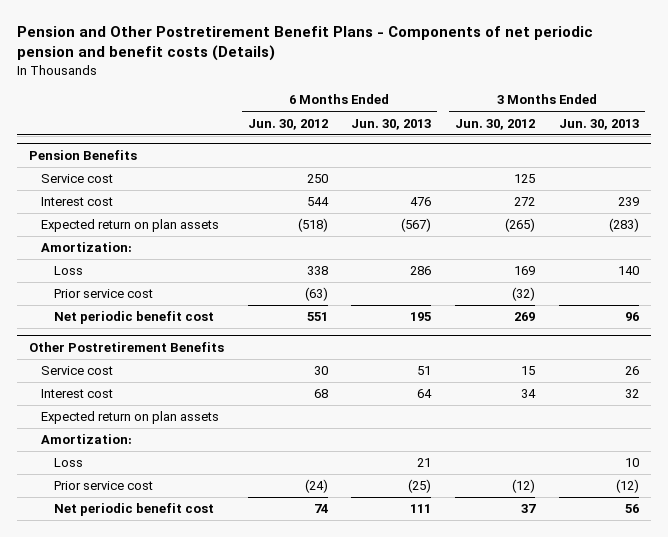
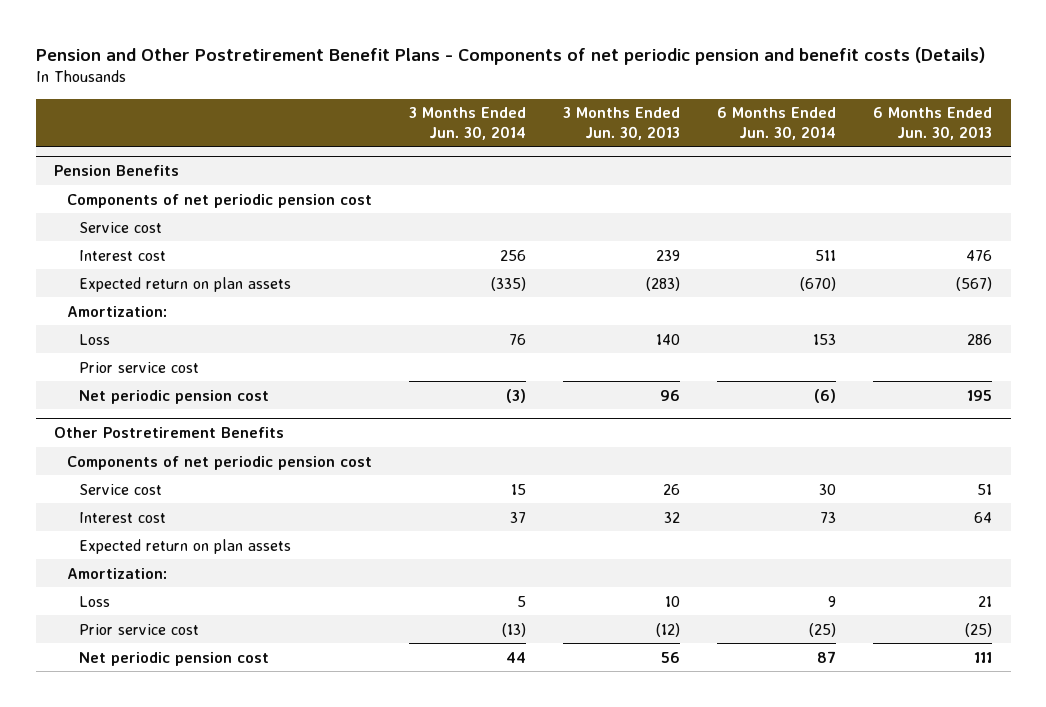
- | 6 Months Ended Jun. 30, 2012 | 6 Months Ended Jun. 30, 2013 | 3 Months Ended Jun. 30, 2012 | 3 Months Ended Jun. 30, 2013
+ | 3 Months Ended Jun. 30, 2014 | 3 Months Ended Jun. 30, 2013 | 6 Months Ended Jun. 30, 2014 | 6 Months Ended Jun. 30, 2013
@ Pension Benefits
+ Components of net periodic pension cost
- Net periodic benefit cost | 551 | 195 | 269 | 96
+ Net periodic pension cost | (3) | 96 | (6) | 195
@ Other Postretirement Benefits
+ Components of net periodic pension cost
- Net periodic benefit cost | 74 | 111 | 37 | 56
+ Net periodic pension cost | 44 | 56 | 87 | 111

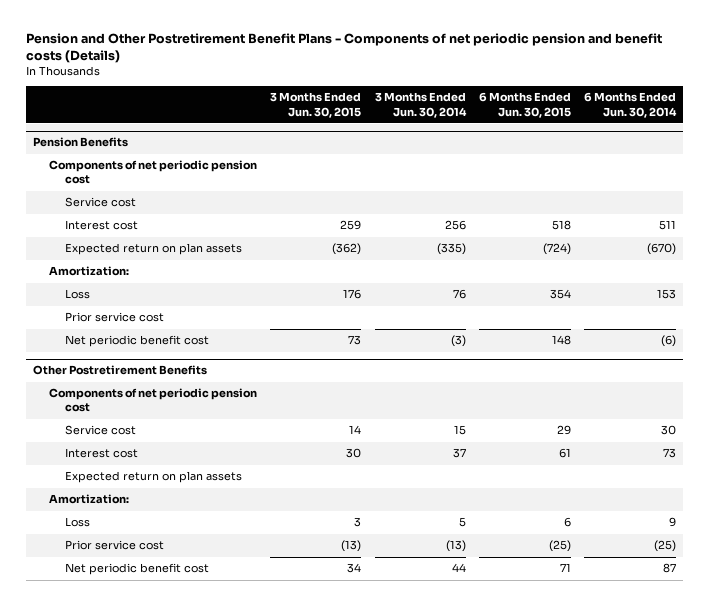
- | 3 Months Ended Jun. 30, 2014 | 3 Months Ended Jun. 30, 2013 | 6 Months Ended Jun. 30, 2014 | 6 Months Ended Jun. 30, 2013
+ | 3 Months Ended Jun. 30, 2015 | 3 Months Ended Jun. 30, 2014 | 6 Months Ended Jun. 30, 2015 | 6 Months Ended Jun. 30, 2014
@ Pension Benefits
- Net periodic pension cost | (3) | 96 | (6) | 195
+ Net periodic benefit cost | 73 | (3) | 148 | (6)
@ Other Postretirement Benefits
- Net periodic pension cost | 44 | 56 | 87 | 111
+ Net periodic benefit cost | 34 | 44 | 71 | 87

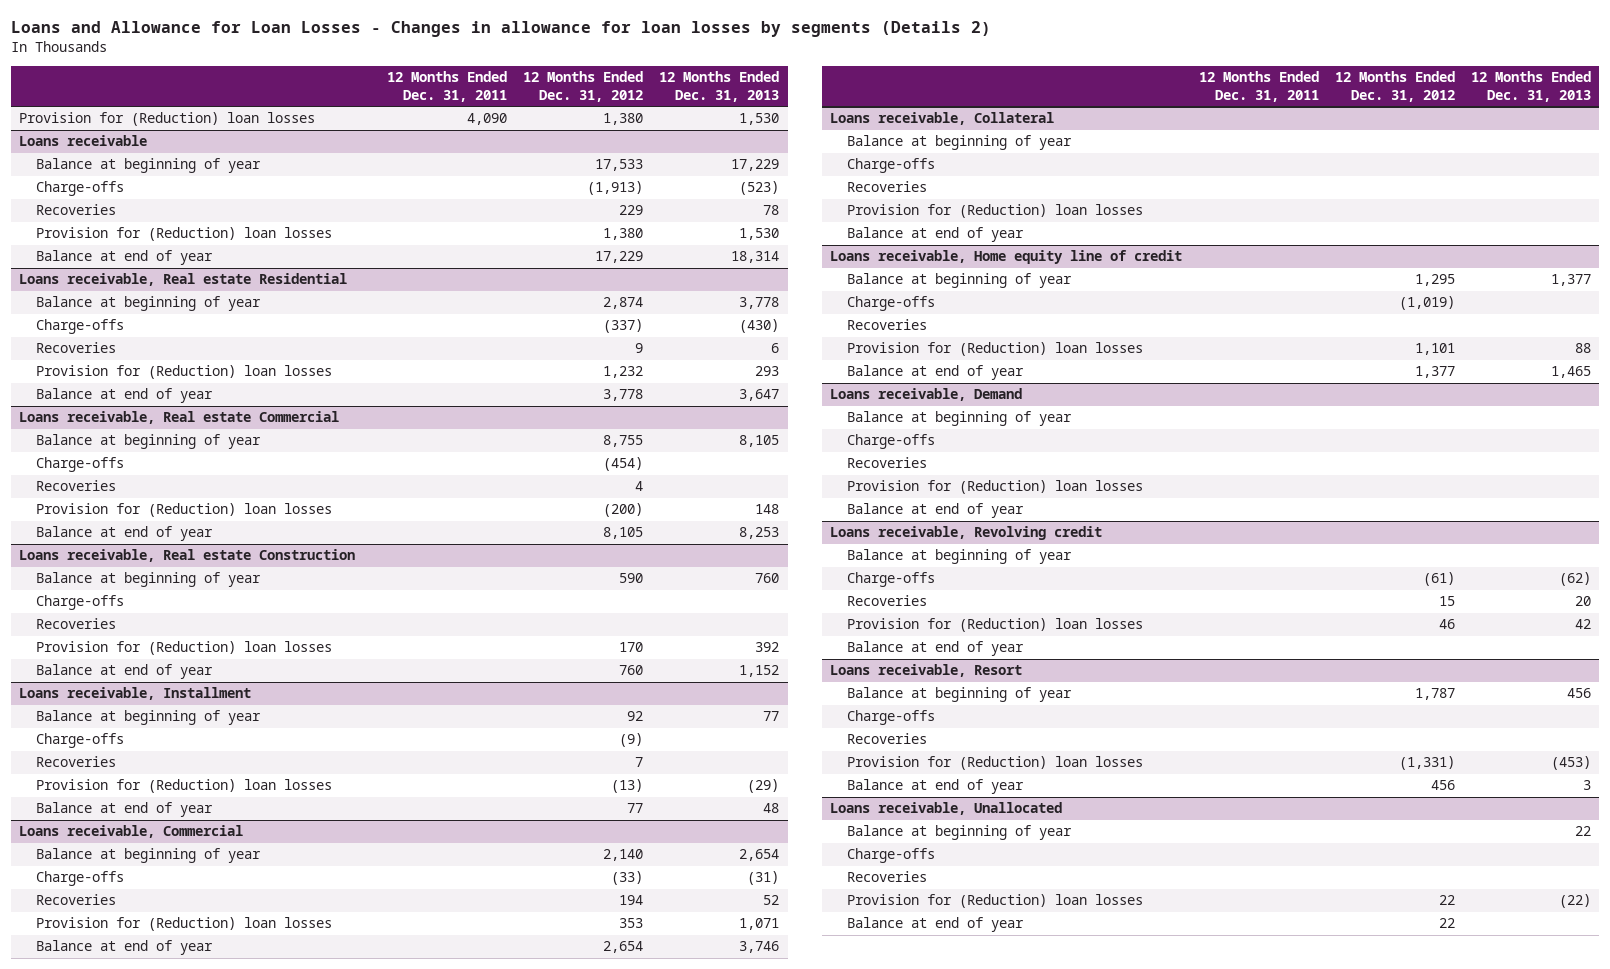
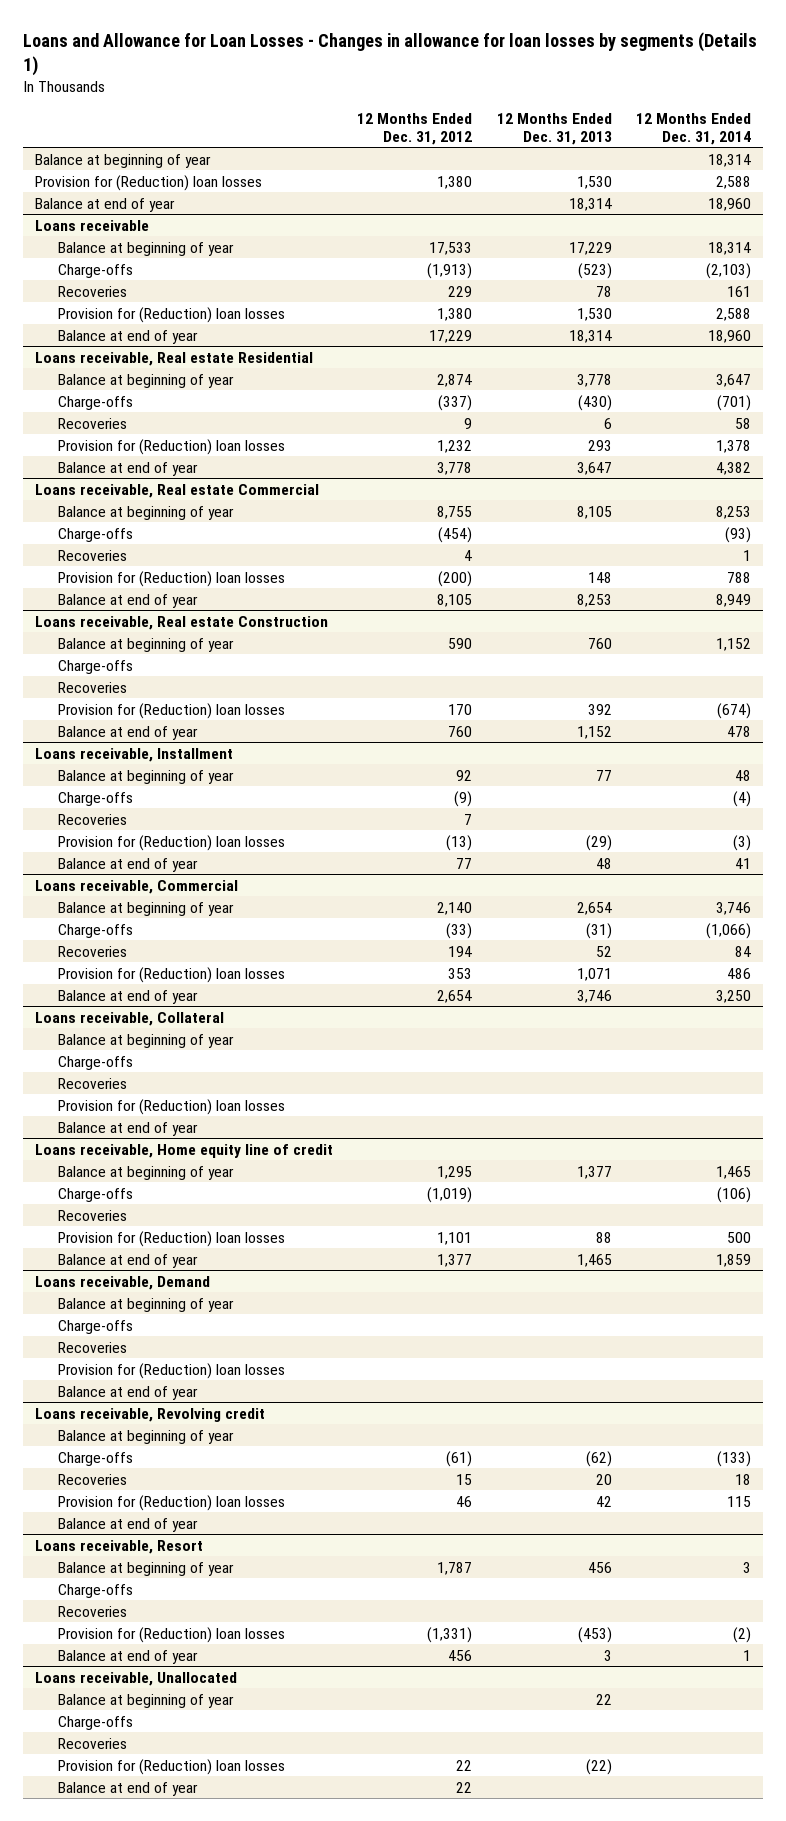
- Loans and Allowance for Loan Losses - Changes in allowance for loan losses by segments (Details 2)
+ Loans and Allowance for Loan Losses - Changes in allowance for loan losses by segments (Details 1)
- | 12 Months Ended Dec. 31, 2011 | 12 Months Ended Dec. 31, 2012 | 12 Months Ended Dec. 31, 2013
+ | 12 Months Ended Dec. 31, 2012 | 12 Months Ended Dec. 31, 2013 | 12 Months Ended Dec. 31, 2014
+ Balance at beginning of year | | | 18,314
+ Balance at end of year | | 18,314 | 18,960

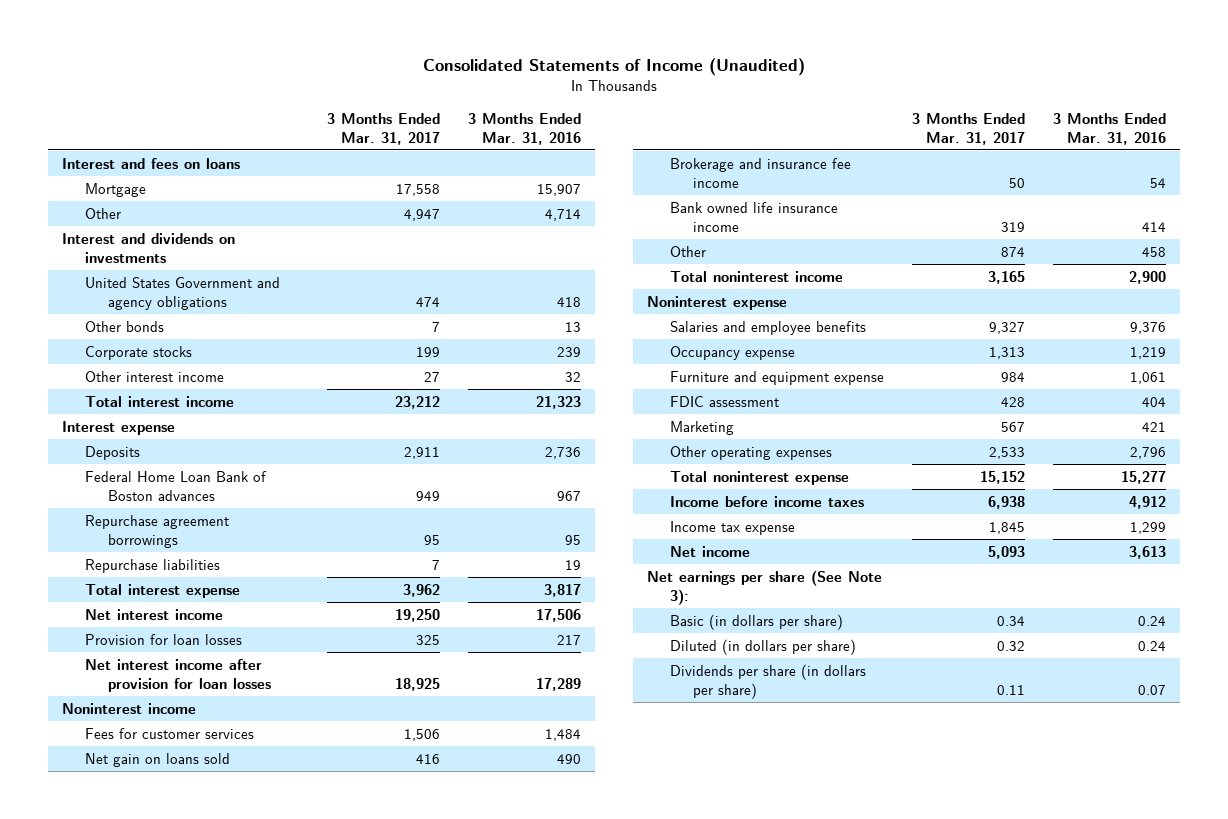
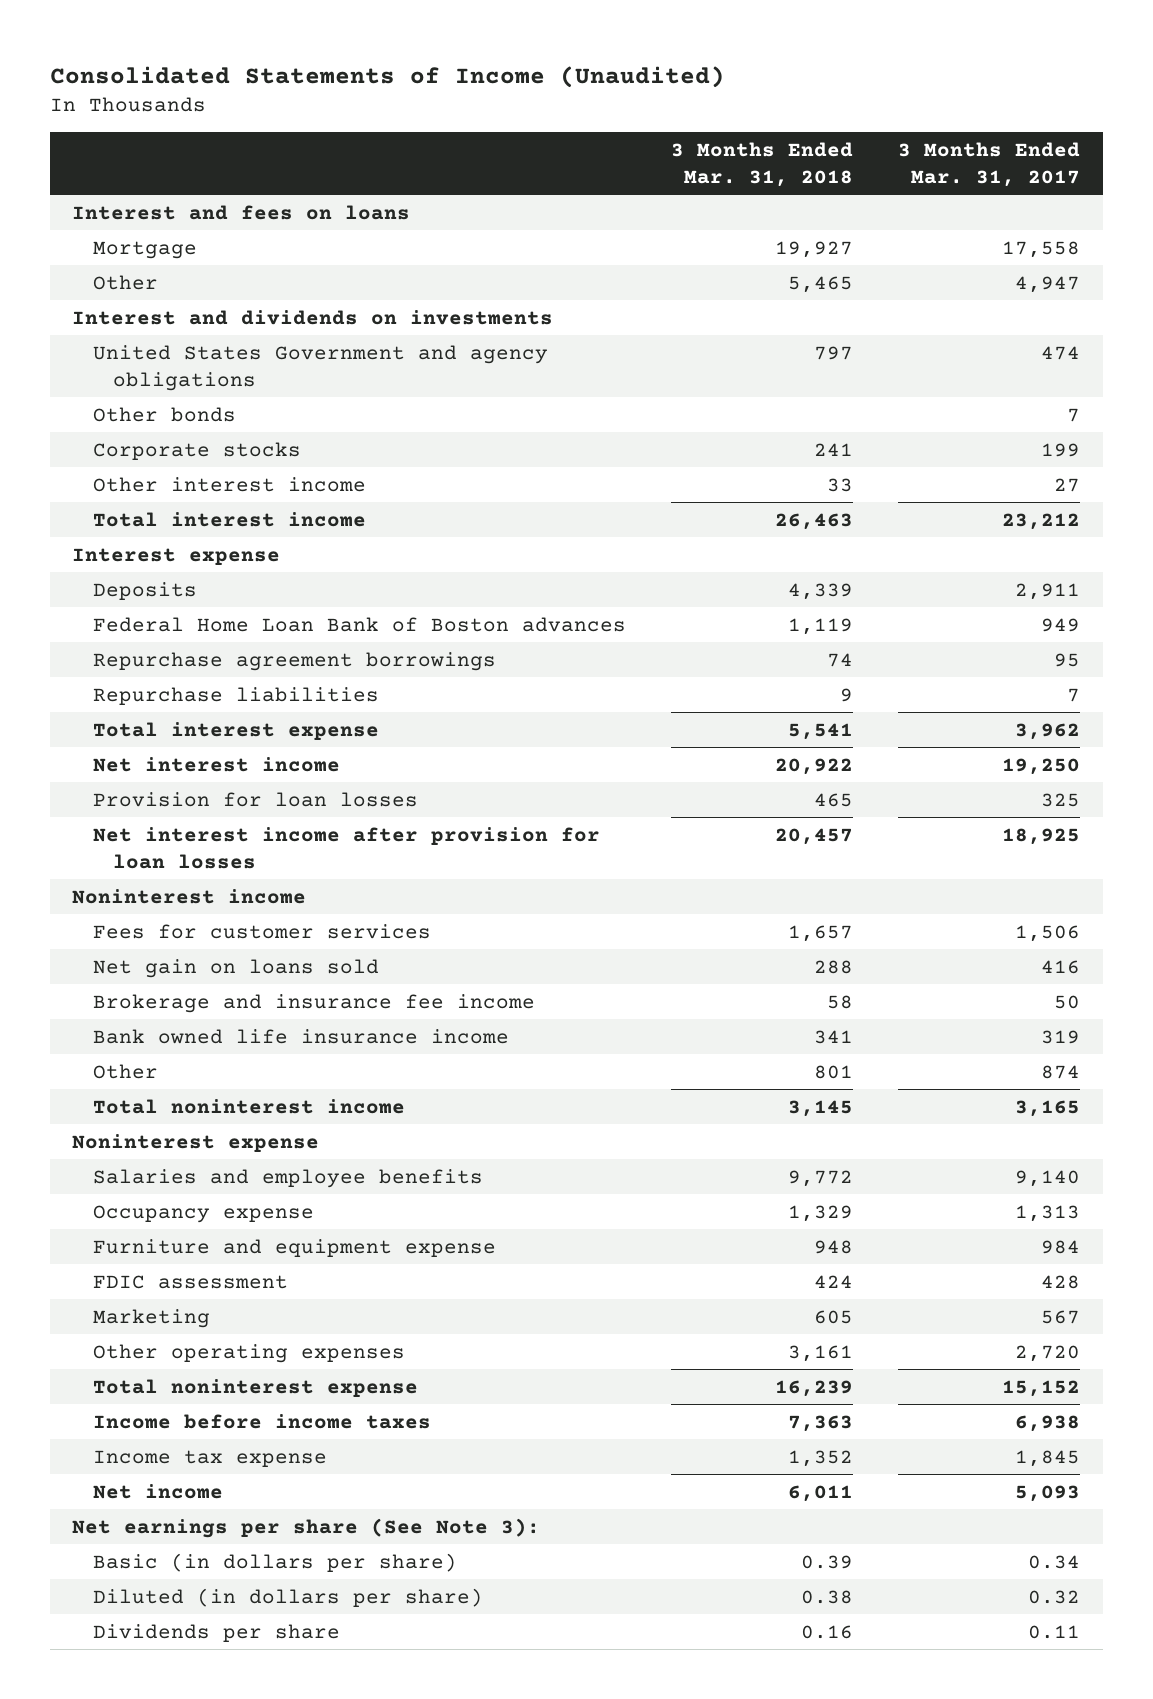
- | 3 Months Ended Mar. 31, 2017 | 3 Months Ended Mar. 31, 2016
+ | 3 Months Ended Mar. 31, 2018 | 3 Months Ended Mar. 31, 2017
- Salaries and employee benefits | 9,327 | 9,376
+ Salaries and employee benefits | 9,772 | 9,140
- Other operating expenses | 2,533 | 2,796
+ Other operating expenses | 3,161 | 2,720
- Dividends per share (in dollars per share) | 0.11 | 0.07
+ Dividends per share | 0.16 | 0.11

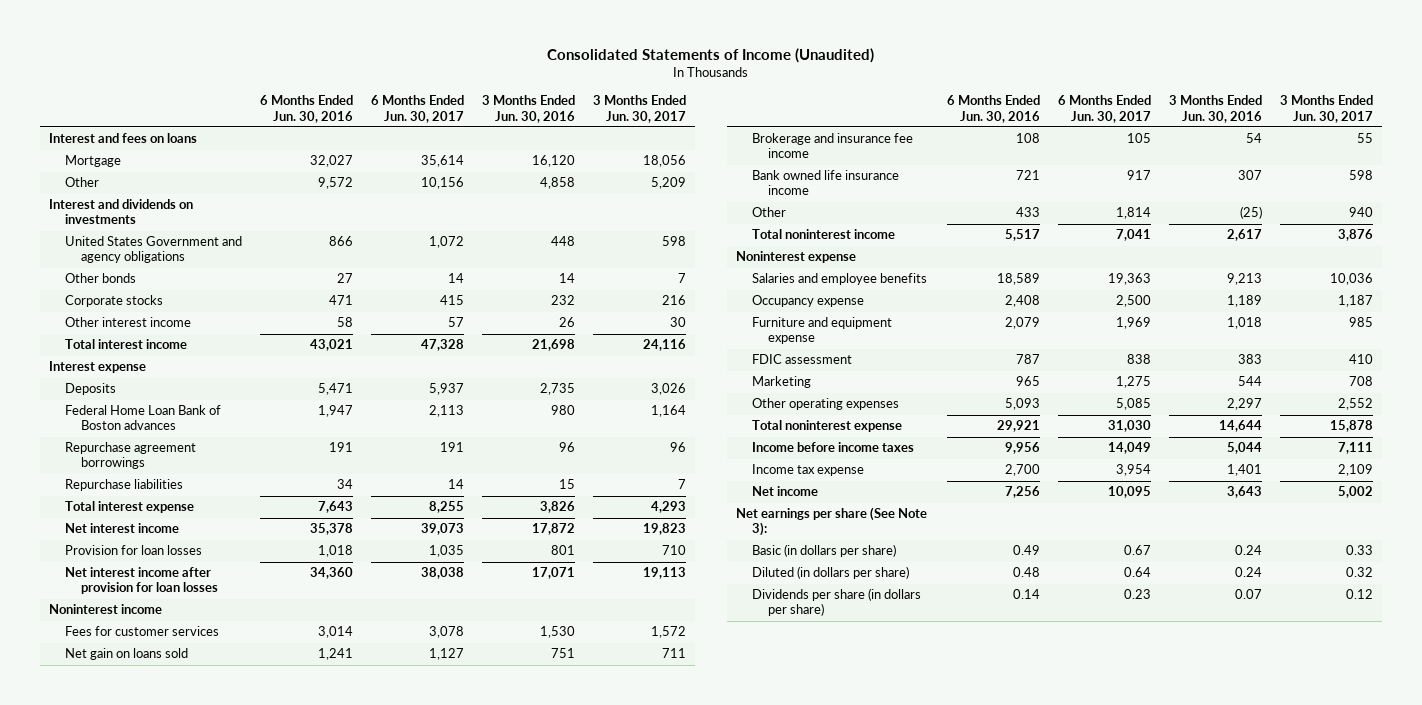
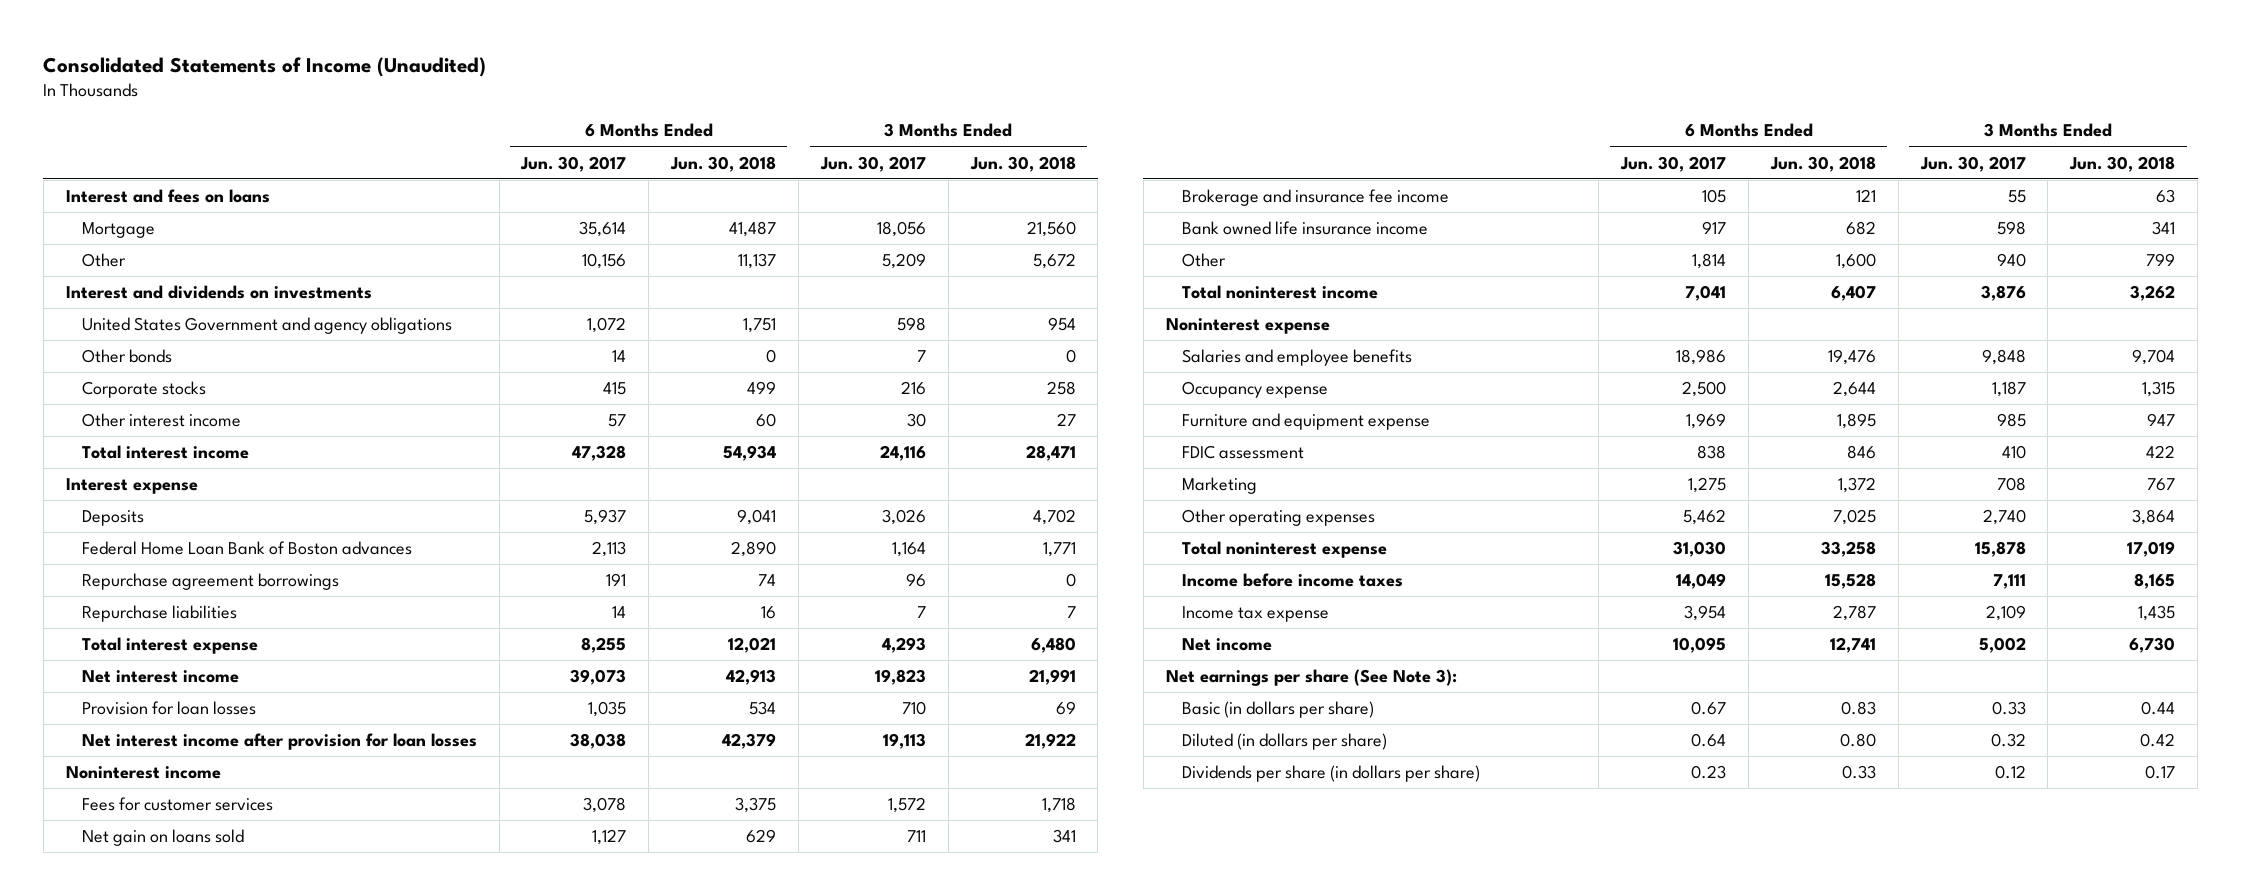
- | 6 Months Ended Jun. 30, 2016 | 6 Months Ended Jun. 30, 2017 | 3 Months Ended Jun. 30, 2016 | 3 Months Ended Jun. 30, 2017
+ | 6 Months Ended Jun. 30, 2017 | 6 Months Ended Jun. 30, 2018 | 3 Months Ended Jun. 30, 2017 | 3 Months Ended Jun. 30, 2018
- Salaries and employee benefits | 18,589 | 19,363 | 9,213 | 10,036
+ Salaries and employee benefits | 18,986 | 19,476 | 9,848 | 9,704
- Other operating expenses | 5,093 | 5,085 | 2,297 | 2,552
+ Other operating expenses | 5,462 | 7,025 | 2,740 | 3,864

